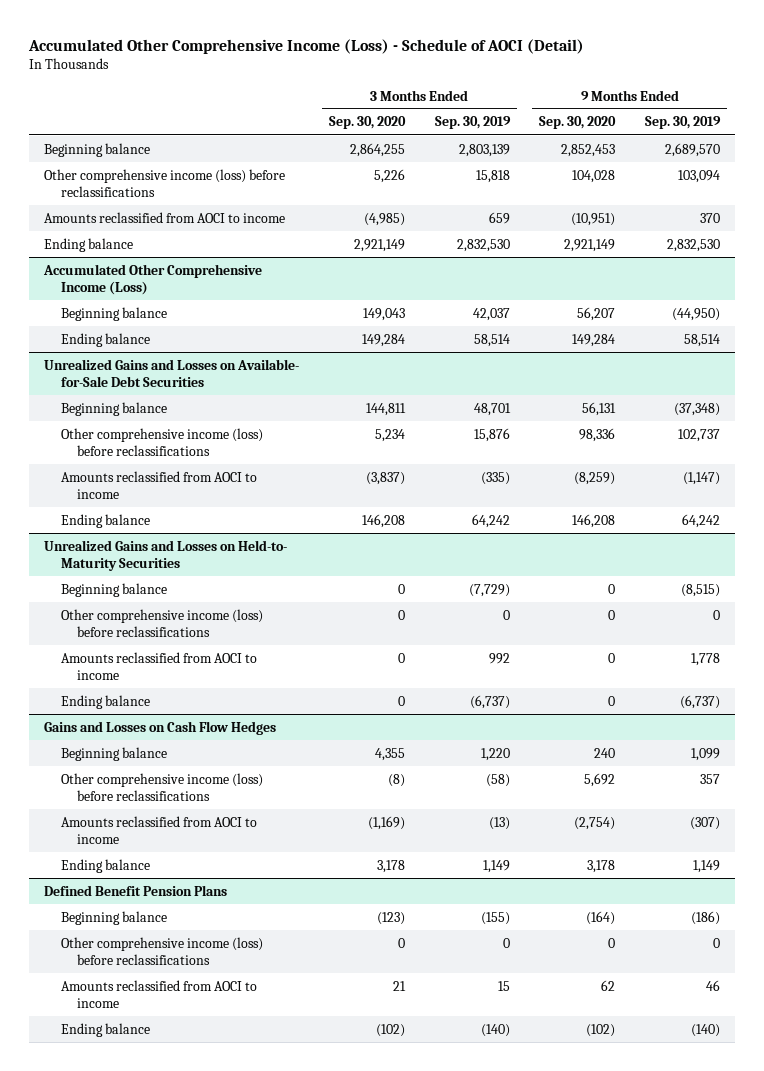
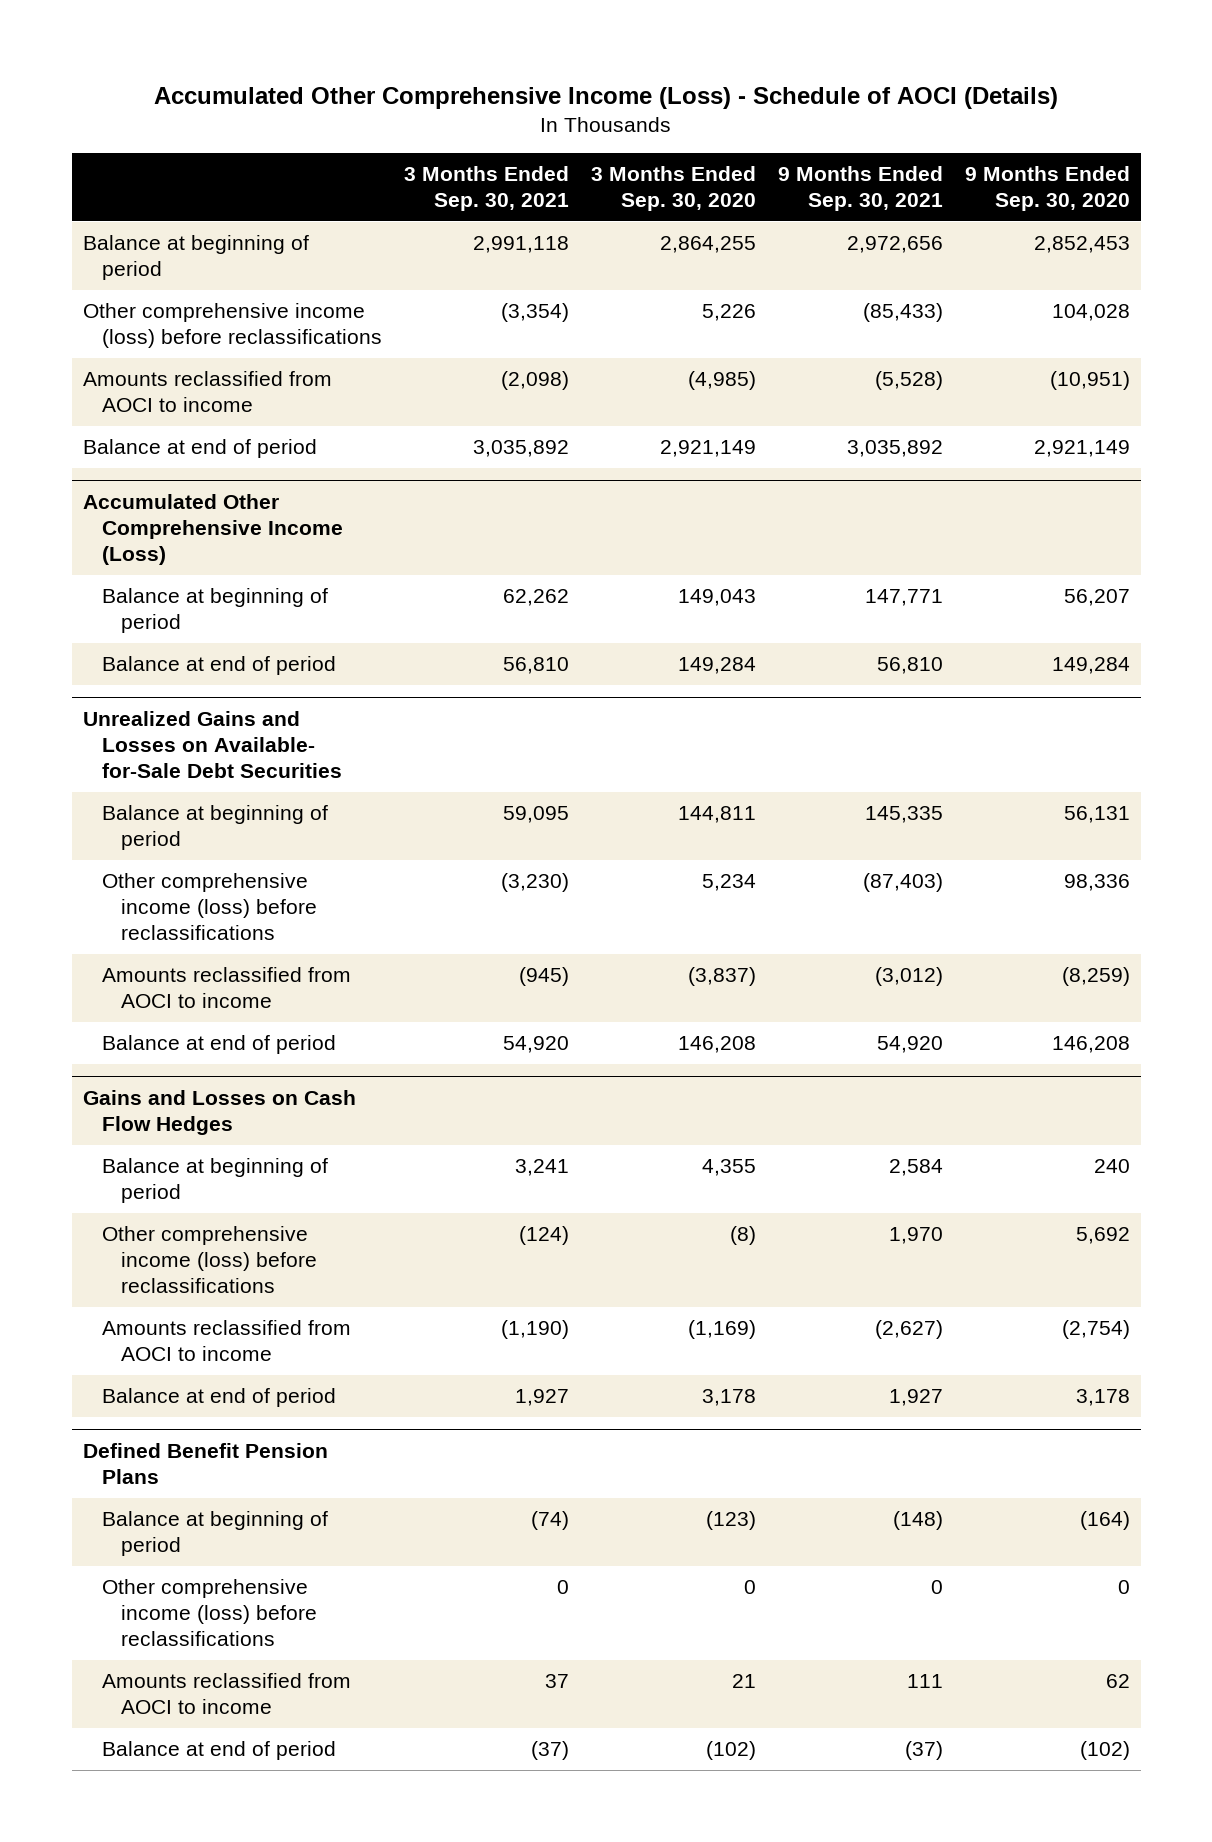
- Accumulated Other Comprehensive Income (Loss) - Schedule of AOCI (Detail)
+ Accumulated Other Comprehensive Income (Loss) - Schedule of AOCI (Details)
- | 3 Months Ended Sep. 30, 2020 | 3 Months Ended Sep. 30, 2019 | 9 Months Ended Sep. 30, 2020 | 9 Months Ended Sep. 30, 2019
+ | 3 Months Ended Sep. 30, 2021 | 3 Months Ended Sep. 30, 2020 | 9 Months Ended Sep. 30, 2021 | 9 Months Ended Sep. 30, 2020
- Beginning balance | 2,864,255 | 2,803,139 | 2,852,453 | 2,689,570
+ Balance at beginning of period | 2,991,118 | 2,864,255 | 2,972,656 | 2,852,453
- Ending balance | 2,921,149 | 2,832,530 | 2,921,149 | 2,832,530
+ Balance at end of period | 3,035,892 | 2,921,149 | 3,035,892 | 2,921,149
@ Accumulated Other Comprehensive Income (Loss)
- Beginning balance | 149,043 | 42,037 | 56,207 | (44,950)
- Ending balance | 149,284 | 58,514 | 149,284 | 58,514
+ Balance at beginning of period | 62,262 | 149,043 | 147,771 | 56,207
+ Balance at end of period | 56,810 | 149,284 | 56,810 | 149,284
@ Unrealized Gains and Losses on Available- for-Sale Debt Securities
- Beginning balance | 144,811 | 48,701 | 56,131 | (37,348)
+ Balance at beginning of period | 59,095 | 144,811 | 145,335 | 56,131
- Ending balance | 146,208 | 64,242 | 146,208 | 64,242
- Unrealized Gains and Losses on Held-to- Maturity Securities
- Beginning balance | 0 | (7,729) | 0 | (8,515)
- Other comprehensive income (loss) before reclassifications | 0 | 0 | 0 | 0
- Amounts reclassified from AOCI to income | 0 | 992 | 0 | 1,778
- Ending balance | 0 | (6,737) | 0 | (6,737)
@ Unrealized Gains and Losses on Available- for-Sale Debt Securities
+ Balance at end of period | 54,920 | 146,208 | 54,920 | 146,208
@ Gains and Losses on Cash Flow Hedges
- Beginning balance | 4,355 | 1,220 | 240 | 1,099
+ Balance at beginning of period | 3,241 | 4,355 | 2,584 | 240
- Ending balance | 3,178 | 1,149 | 3,178 | 1,149
+ Balance at end of period | 1,927 | 3,178 | 1,927 | 3,178
@ Defined Benefit Pension Plans
- Beginning balance | (123) | (155) | (164) | (186)
+ Balance at beginning of period | (74) | (123) | (148) | (164)
- Ending balance | (102) | (140) | (102) | (140)
+ Balance at end of period | (37) | (102) | (37) | (102)

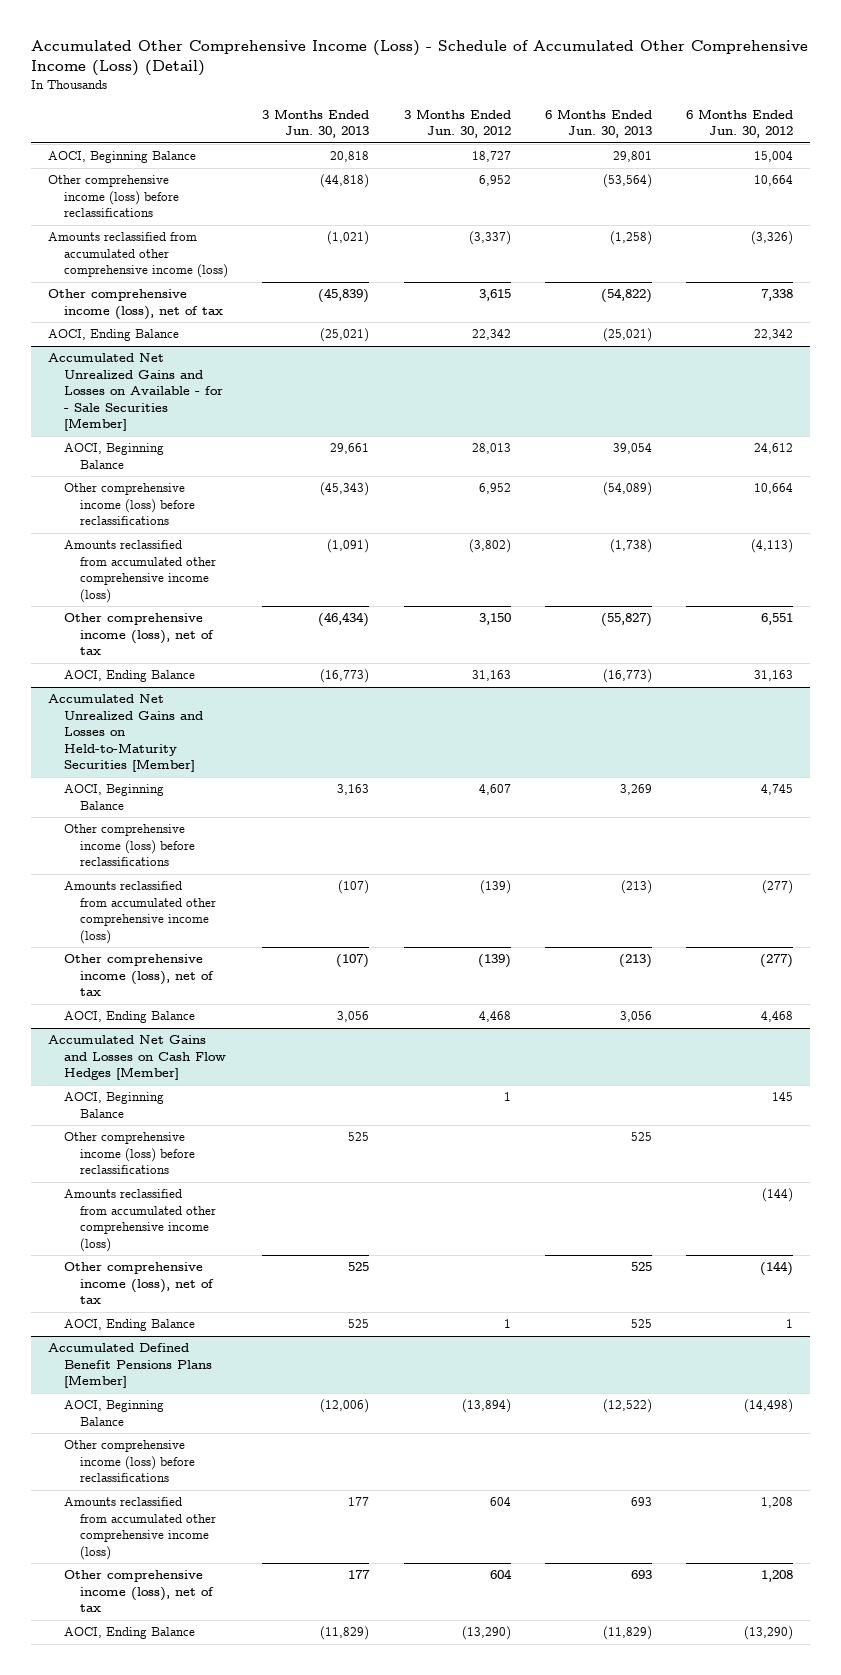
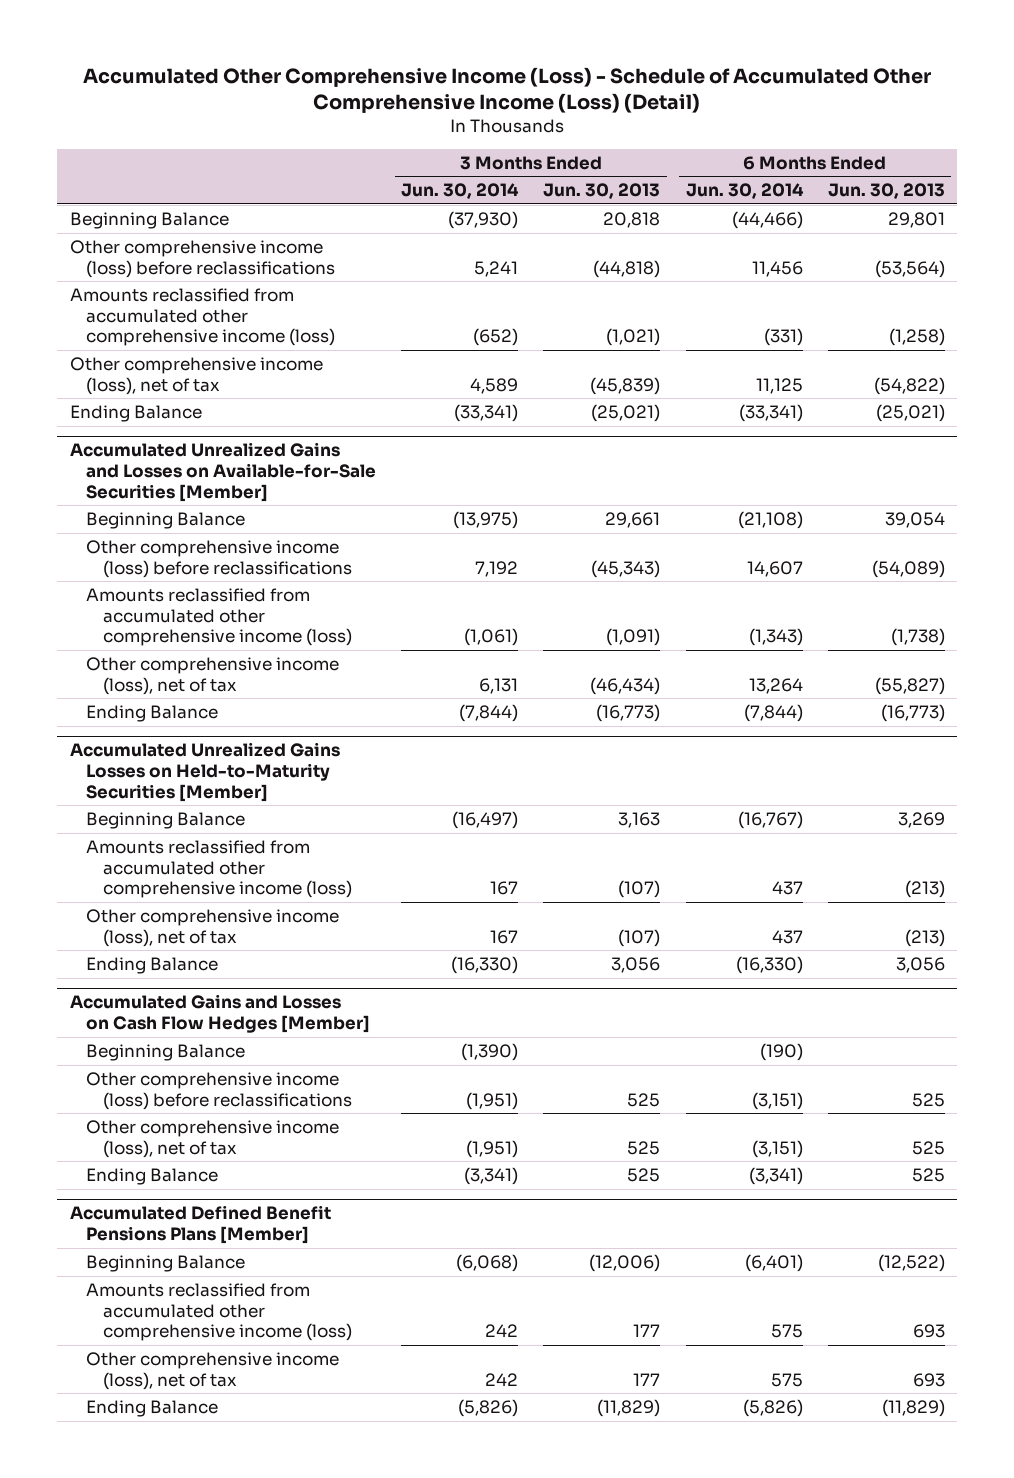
- | 3 Months Ended Jun. 30, 2013 | 3 Months Ended Jun. 30, 2012 | 6 Months Ended Jun. 30, 2013 | 6 Months Ended Jun. 30, 2012
+ | 3 Months Ended Jun. 30, 2014 | 3 Months Ended Jun. 30, 2013 | 6 Months Ended Jun. 30, 2014 | 6 Months Ended Jun. 30, 2013
- AOCI, Beginning Balance | 20,818 | 18,727 | 29,801 | 15,004
+ Beginning Balance | (37,930) | 20,818 | (44,466) | 29,801
- AOCI, Ending Balance | (25,021) | 22,342 | (25,021) | 22,342
- Accumulated Net Unrealized Gains and Losses on Available - for - Sale Securities [Member]
- AOCI, Beginning Balance | 29,661 | 28,013 | 39,054 | 24,612
+ Ending Balance | (33,341) | (25,021) | (33,341) | (25,021)
+ Accumulated Unrealized Gains and Losses on Available-for-Sale Securities [Member]
+ Beginning Balance | (13,975) | 29,661 | (21,108) | 39,054
- AOCI, Ending Balance | (16,773) | 31,163 | (16,773) | 31,163
- Accumulated Net Unrealized Gains and Losses on Held-to-Maturity Securities [Member]
- AOCI, Beginning Balance | 3,163 | 4,607 | 3,269 | 4,745
- Other comprehensive income (loss) before reclassifications
+ Ending Balance | (7,844) | (16,773) | (7,844) | (16,773)
+ Accumulated Unrealized Gains Losses on Held-to-Maturity Securities [Member]
+ Beginning Balance | (16,497) | 3,163 | (16,767) | 3,269
- AOCI, Ending Balance | 3,056 | 4,468 | 3,056 | 4,468
- Accumulated Net Gains and Losses on Cash Flow Hedges [Member]
- AOCI, Beginning Balance | | 1 | | 145
+ Ending Balance | (16,330) | 3,056 | (16,330) | 3,056
+ Accumulated Gains and Losses on Cash Flow Hedges [Member]
+ Beginning Balance | (1,390) | | (190) |
- Amounts reclassified from accumulated other comprehensive income (loss) | | | | (144)
- AOCI, Ending Balance | 525 | 1 | 525 | 1
+ Ending Balance | (3,341) | 525 | (3,341) | 525
@ Accumulated Defined Benefit Pensions Plans [Member]
- AOCI, Beginning Balance | (12,006) | (13,894) | (12,522) | (14,498)
- Other comprehensive income (loss) before reclassifications
+ Beginning Balance | (6,068) | (12,006) | (6,401) | (12,522)
- AOCI, Ending Balance | (11,829) | (13,290) | (11,829) | (13,290)
+ Ending Balance | (5,826) | (11,829) | (5,826) | (11,829)

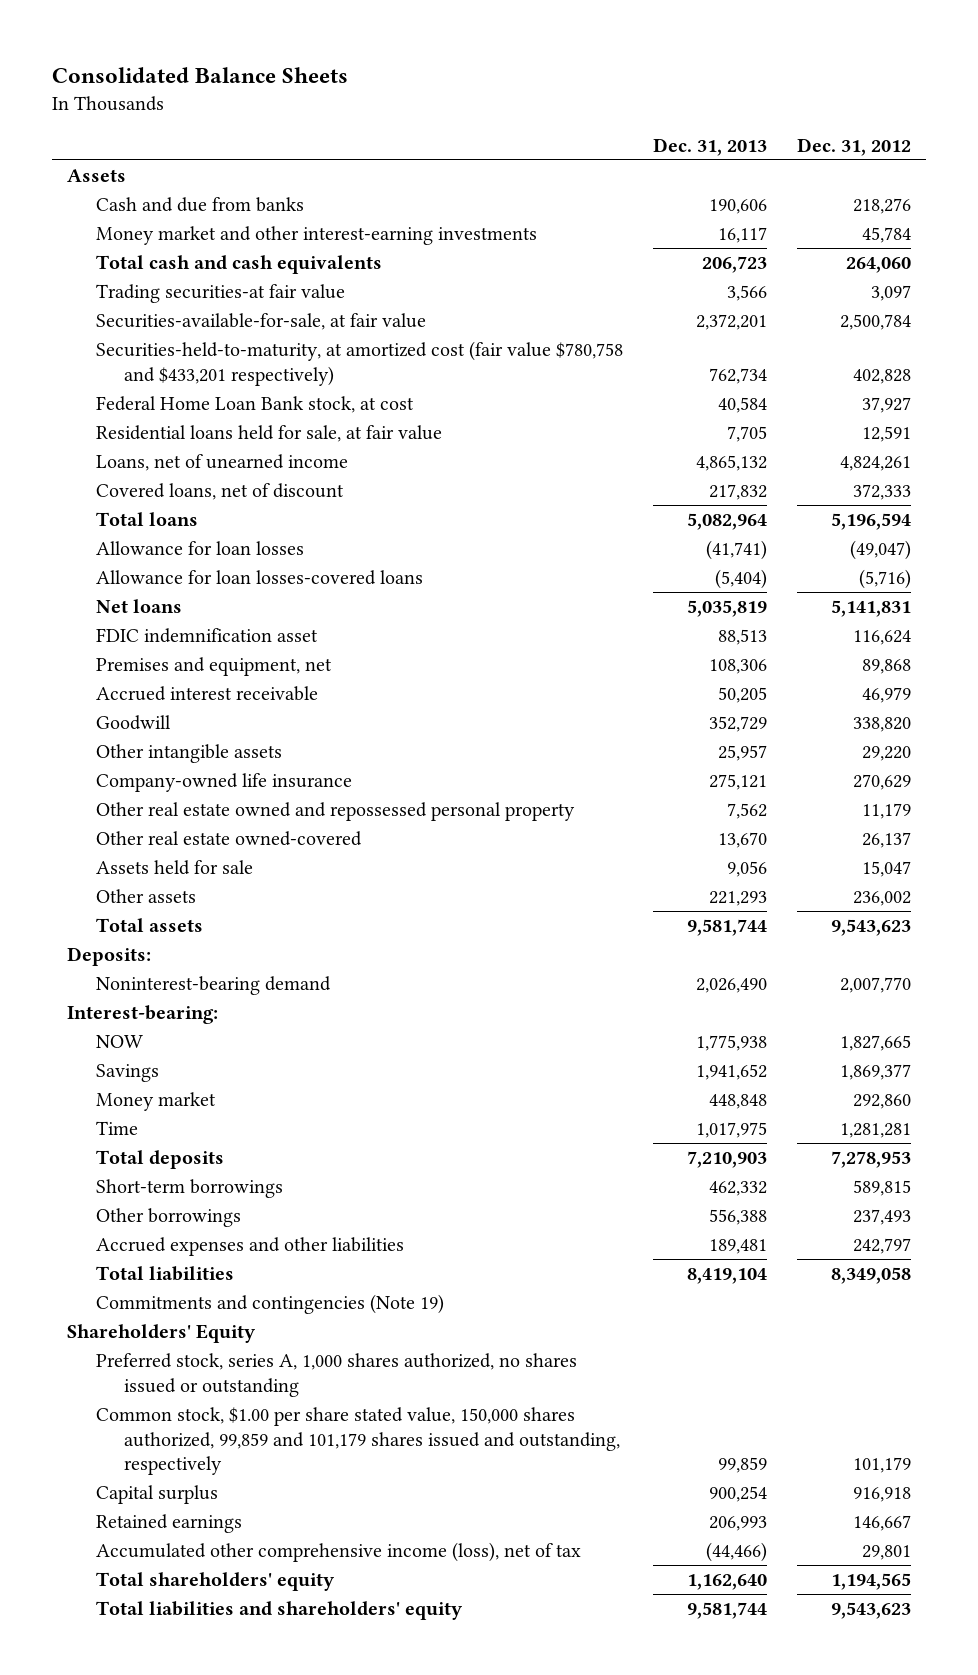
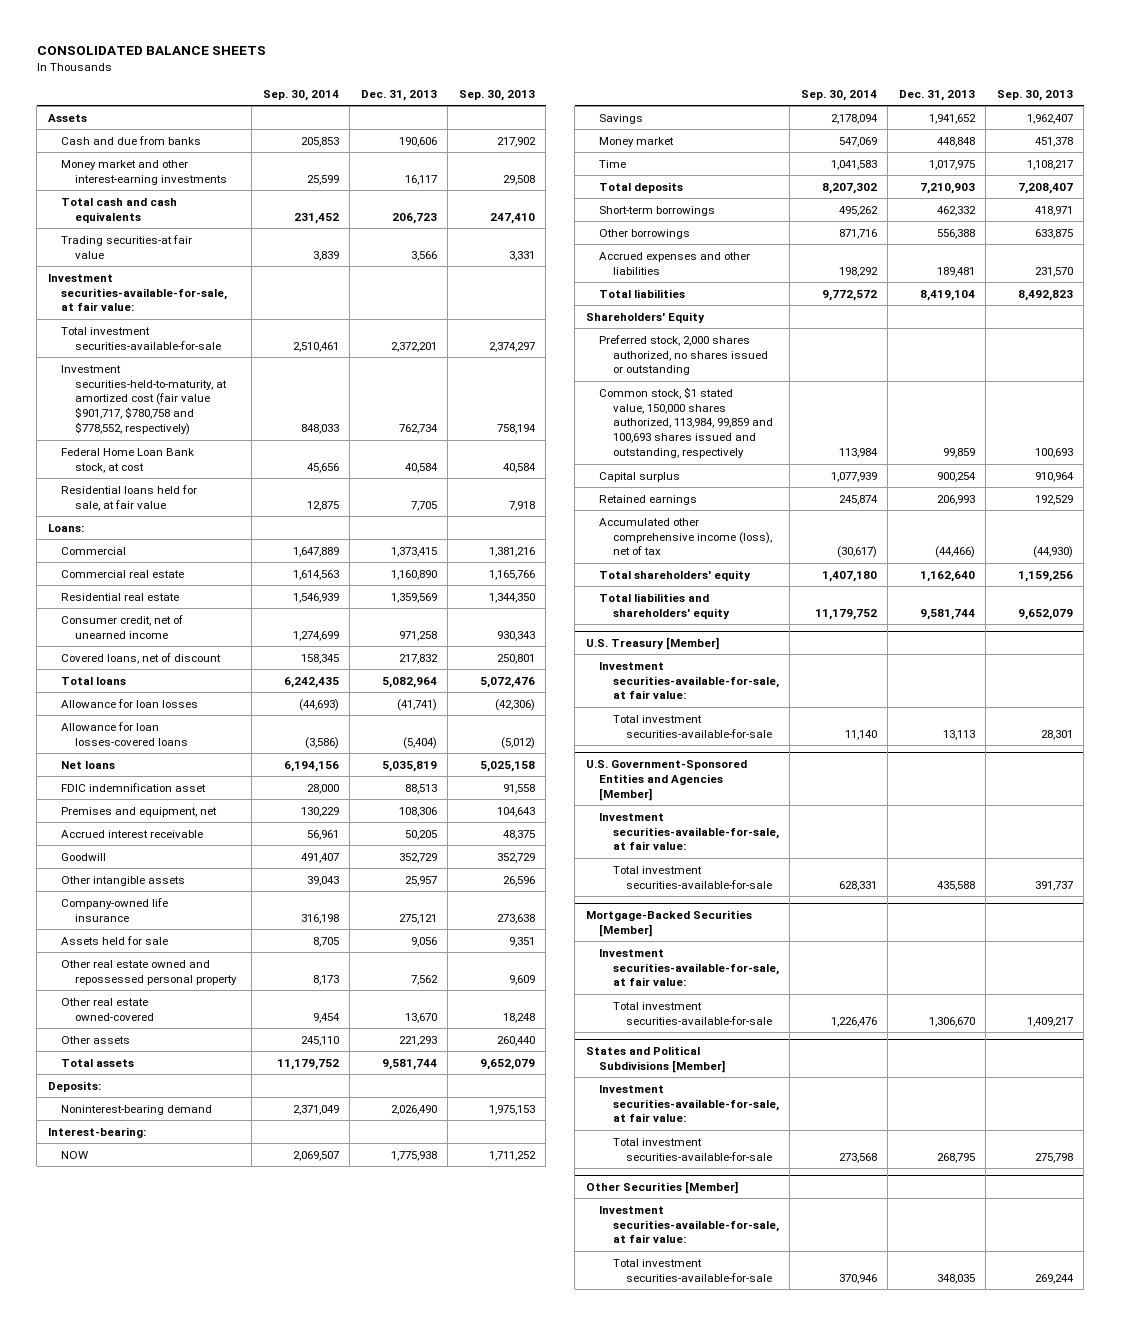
- Consolidated Balance Sheets
+ CONSOLIDATED BALANCE SHEETS
- | Dec. 31, 2013 | Dec. 31, 2012
+ | Sep. 30, 2014 | Dec. 31, 2013 | Sep. 30, 2013
- Securities-available-for-sale, at fair value | 2,372,201 | 2,500,784
- Securities-held-to-maturity, at amortized cost (fair value $780,758 and $433,201 respectively) | 762,734 | 402,828
+ Investment securities-available-for-sale, at fair value:
+ Total investment securities-available-for-sale | 2,510,461 | 2,372,201 | 2,374,297
+ Investment securities-held-to-maturity, at amortized cost (fair value $901,717, $780,758 and $778,552, respectively) | 848,033 | 762,734 | 758,194
- Loans, net of unearned income | 4,865,132 | 4,824,261
+ Loans:
+ Commercial | 1,647,889 | 1,373,415 | 1,381,216
+ Commercial real estate | 1,614,563 | 1,160,890 | 1,165,766
+ Residential real estate | 1,546,939 | 1,359,569 | 1,344,350
+ Consumer credit, net of unearned income | 1,274,699 | 971,258 | 930,343
moved up: Assets held for sale | 8,705 | 9,056 | 9,351
- Commitments and contingencies (Note 19)
- Preferred stock, series A, 1,000 shares authorized, no shares issued or outstanding
- Common stock, $1.00 per share stated value, 150,000 shares authorized, 99,859 and 101,179 shares issued and outstanding, respectively | 99,859 | 101,179
+ Preferred stock, 2,000 shares authorized, no shares issued or outstanding
+ Common stock, $1 stated value, 150,000 shares authorized, 113,984, 99,859 and 100,693 shares issued and outstanding, respectively | 113,984 | 99,859 | 100,693
+ U.S. Treasury [Member]
+ Investment securities-available-for-sale, at fair value:
+ Total investment securities-available-for-sale | 11,140 | 13,113 | 28,301
+ U.S. Government-Sponsored Entities and Agencies [Member]
+ Investment securities-available-for-sale, at fair value:
+ Total investment securities-available-for-sale | 628,331 | 435,588 | 391,737
+ Mortgage-Backed Securities [Member]
+ Investment securities-available-for-sale, at fair value:
+ Total investment securities-available-for-sale | 1,226,476 | 1,306,670 | 1,409,217
+ States and Political Subdivisions [Member]
+ Investment securities-available-for-sale, at fair value:
+ Total investment securities-available-for-sale | 273,568 | 268,795 | 275,798
+ Other Securities [Member]
+ Investment securities-available-for-sale, at fair value:
+ Total investment securities-available-for-sale | 370,946 | 348,035 | 269,244

